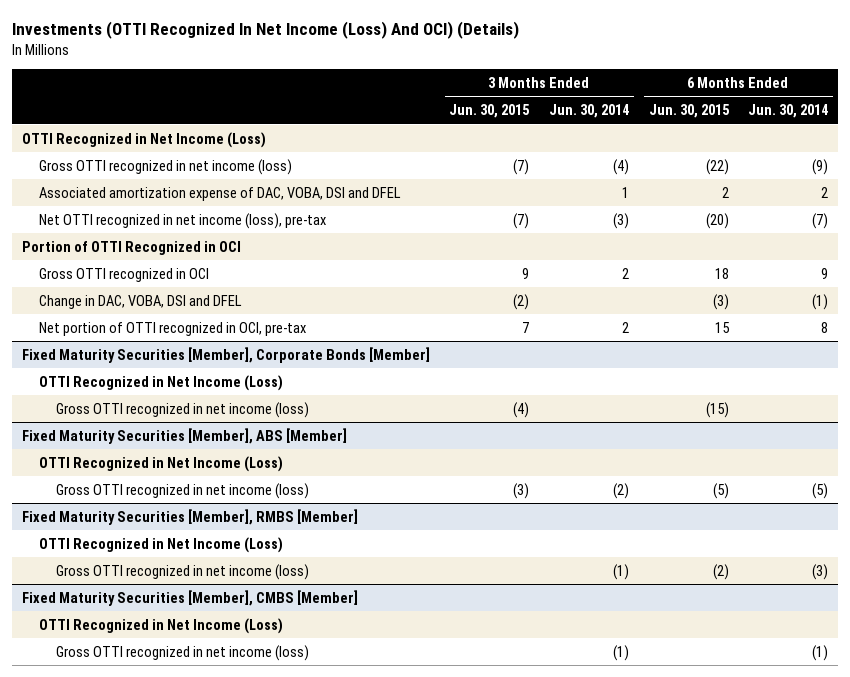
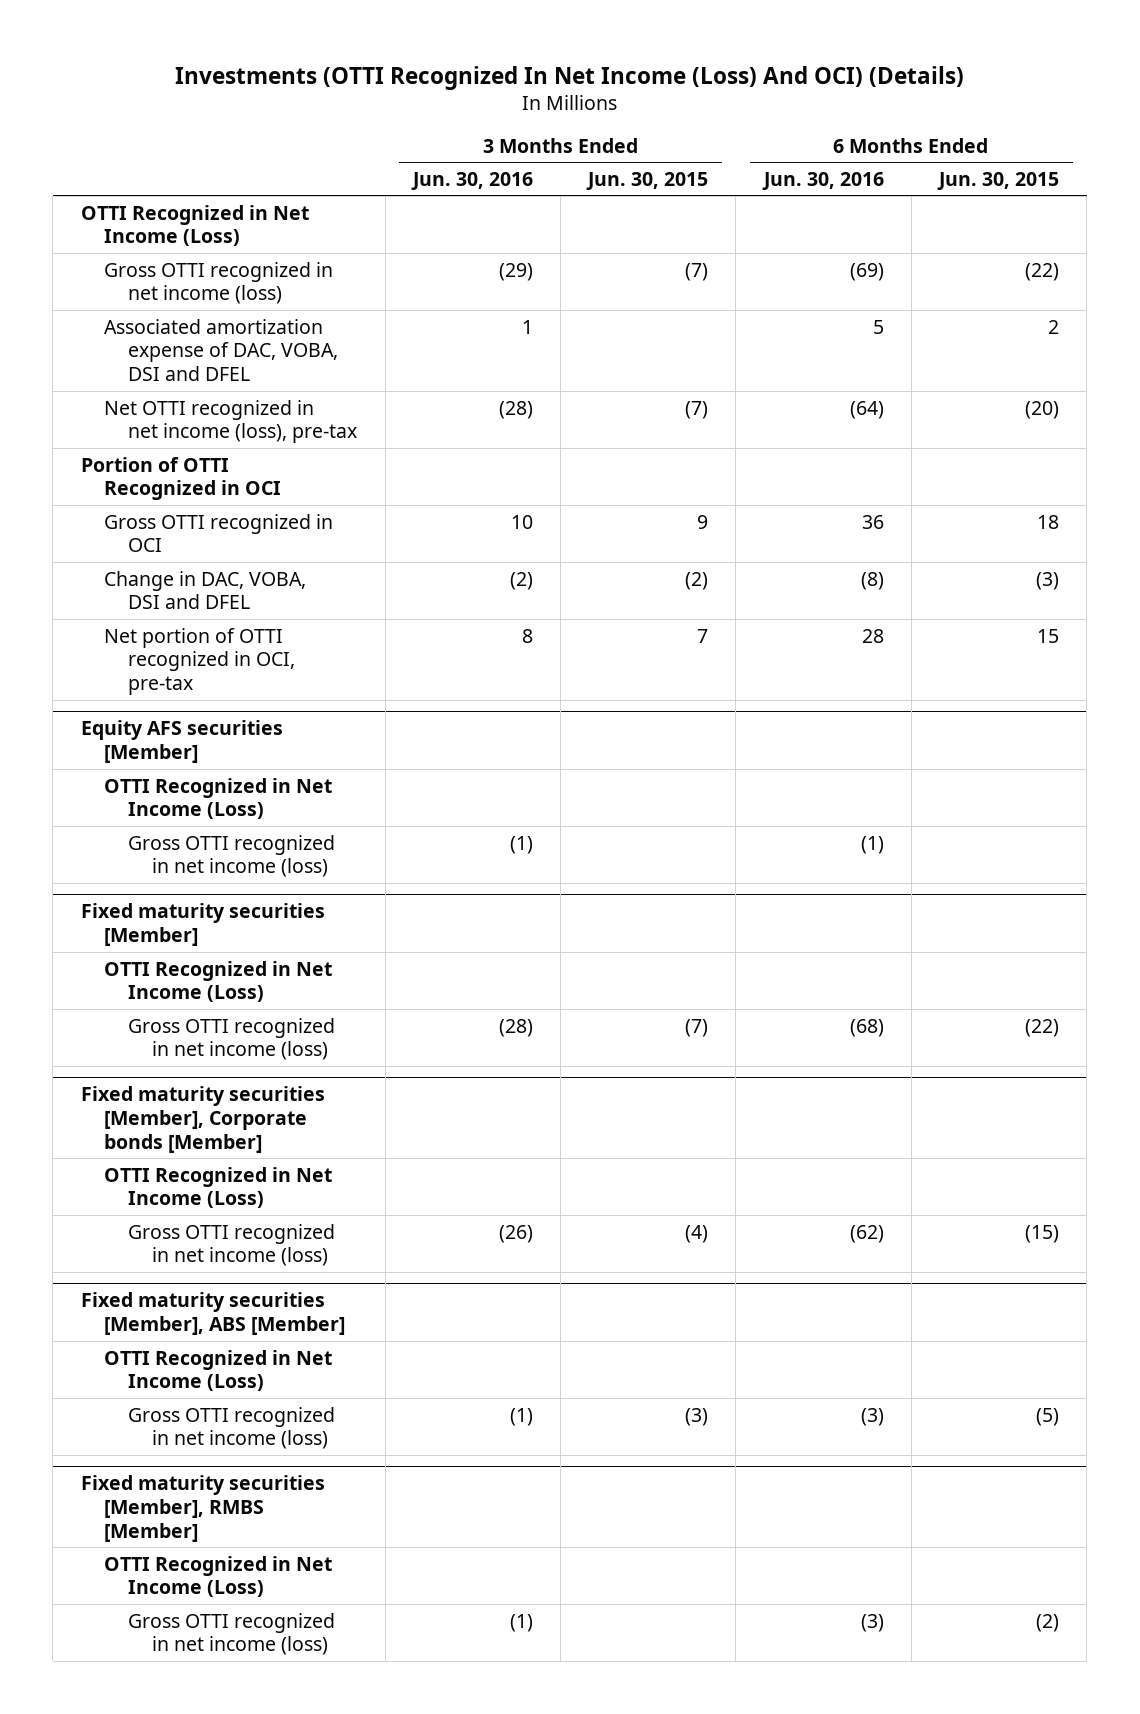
- | 3 Months Ended Jun. 30, 2015 | 3 Months Ended Jun. 30, 2014 | 6 Months Ended Jun. 30, 2015 | 6 Months Ended Jun. 30, 2014
+ | 3 Months Ended Jun. 30, 2016 | 3 Months Ended Jun. 30, 2015 | 6 Months Ended Jun. 30, 2016 | 6 Months Ended Jun. 30, 2015
- Fixed Maturity Securities [Member], Corporate Bonds [Member]
+ Equity AFS securities [Member]
+ Gross OTTI recognized in net income (loss) | (1) | | (1) |
+ Fixed maturity securities [Member]
+ OTTI Recognized in Net Income (Loss)
+ Gross OTTI recognized in net income (loss) | (28) | (7) | (68) | (22)
+ Fixed maturity securities [Member], Corporate bonds [Member]
+ OTTI Recognized in Net Income (Loss)
- Fixed Maturity Securities [Member], ABS [Member]
+ Fixed maturity securities [Member], ABS [Member]
- Fixed Maturity Securities [Member], RMBS [Member]
+ Fixed maturity securities [Member], RMBS [Member]
- Fixed Maturity Securities [Member], CMBS [Member]
- OTTI Recognized in Net Income (Loss)
- Gross OTTI recognized in net income (loss) | | (1) | | (1)

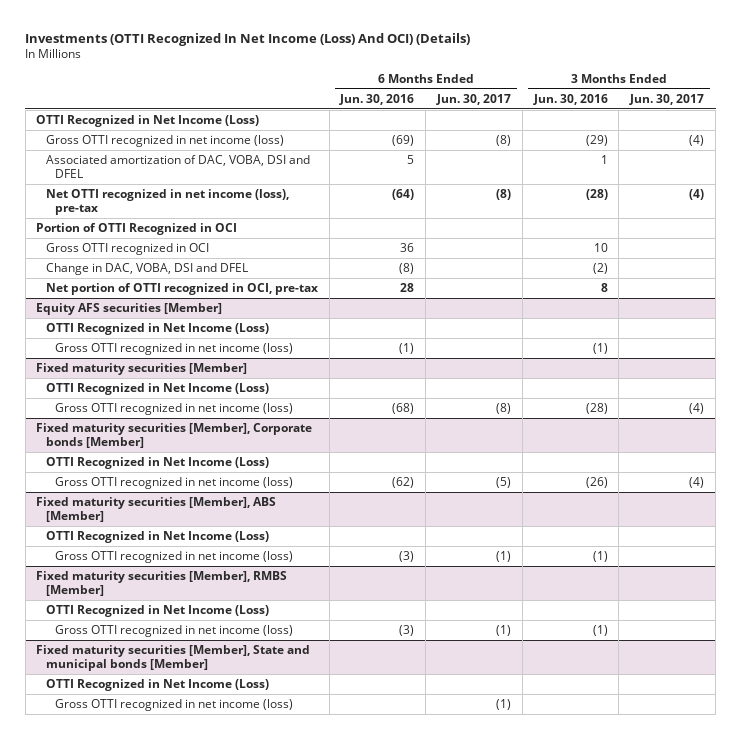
- | 3 Months Ended Jun. 30, 2016 | 3 Months Ended Jun. 30, 2015 | 6 Months Ended Jun. 30, 2016 | 6 Months Ended Jun. 30, 2015
+ | 6 Months Ended Jun. 30, 2016 | 6 Months Ended Jun. 30, 2017 | 3 Months Ended Jun. 30, 2016 | 3 Months Ended Jun. 30, 2017
- Associated amortization expense of DAC, VOBA, DSI and DFEL | 1 | | 5 | 2
+ Associated amortization of DAC, VOBA, DSI and DFEL | 5 | | 1 |
+ Fixed maturity securities [Member], State and municipal bonds [Member]
+ OTTI Recognized in Net Income (Loss)
+ Gross OTTI recognized in net income (loss) | | (1) | |

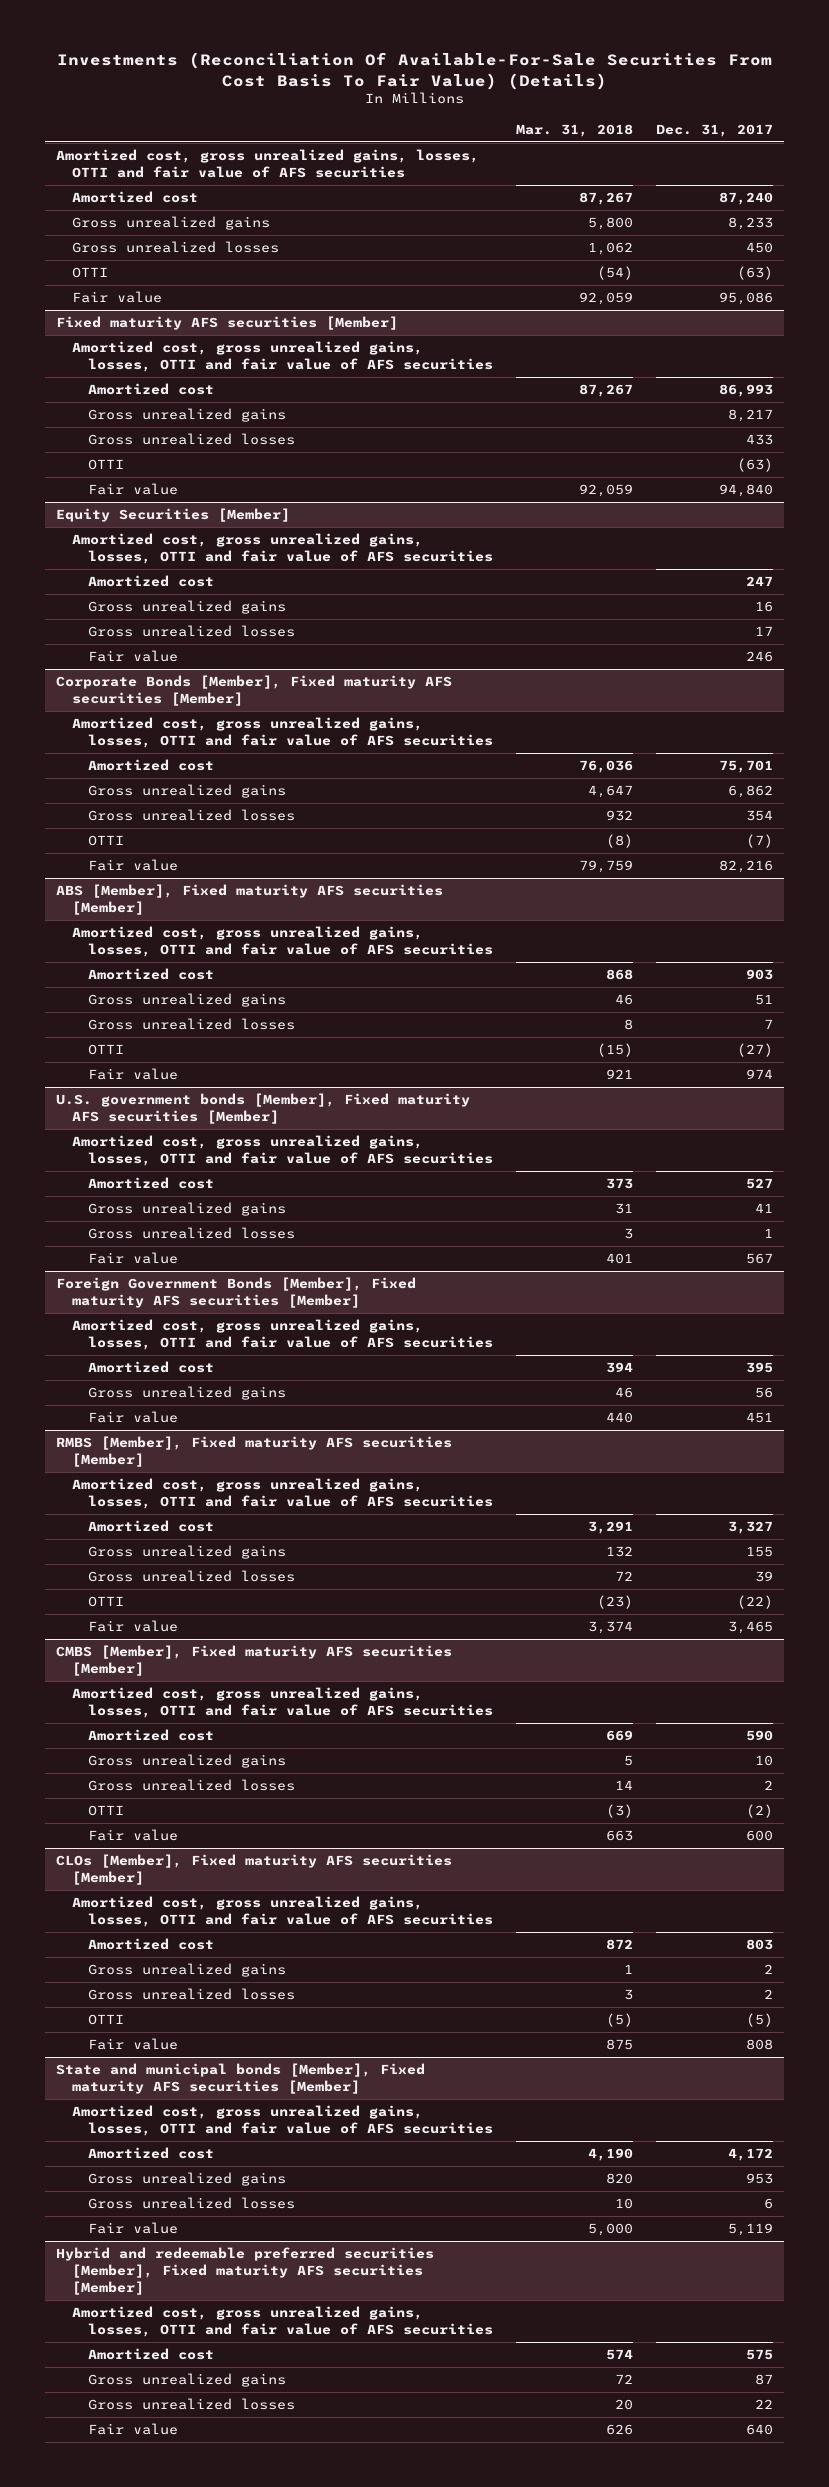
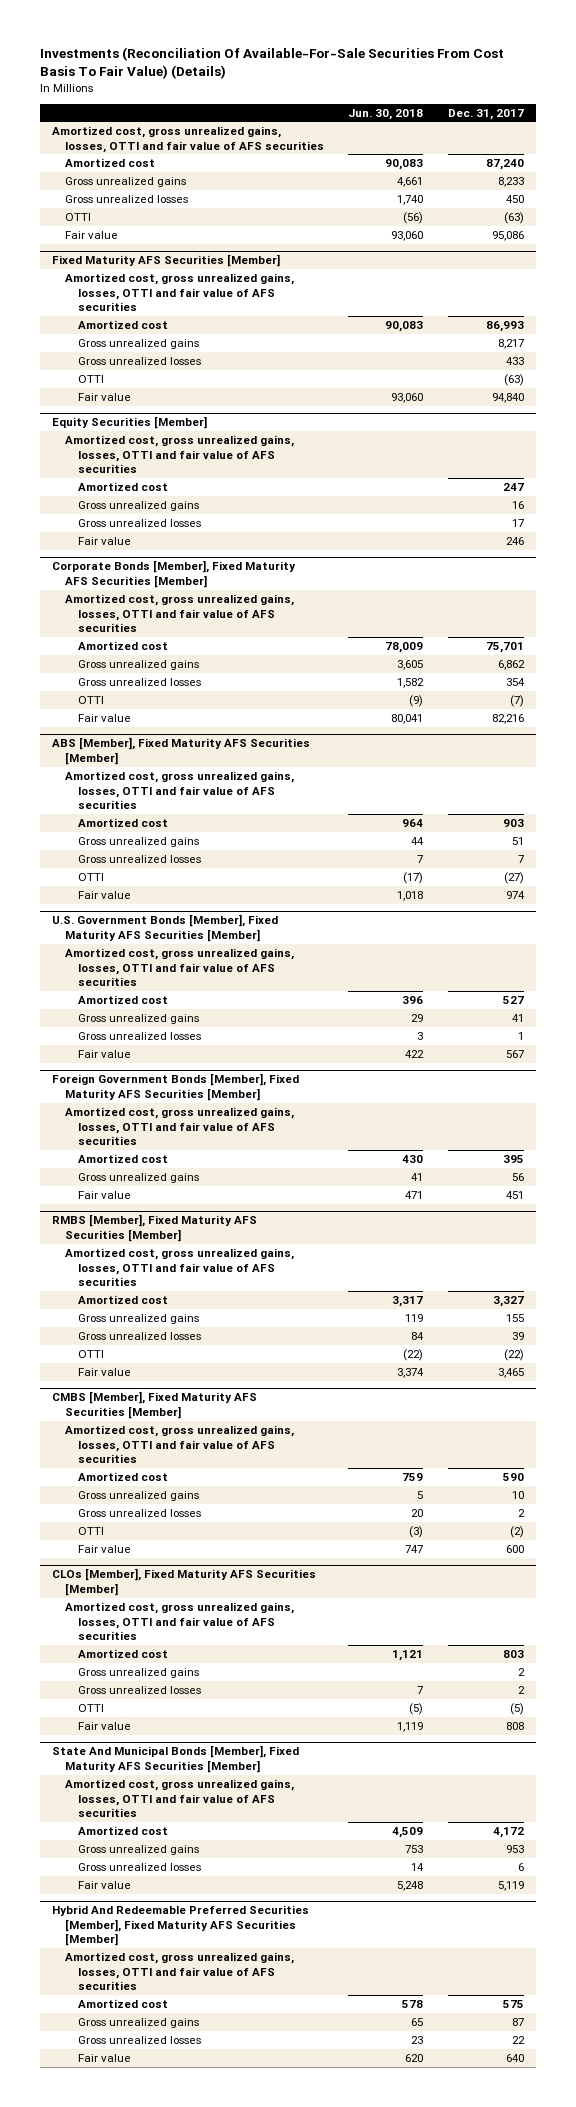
- | Mar. 31, 2018 | Dec. 31, 2017
+ | Jun. 30, 2018 | Dec. 31, 2017
- Fixed maturity AFS securities [Member]
+ Fixed Maturity AFS Securities [Member]
- Corporate Bonds [Member], Fixed maturity AFS securities [Member]
+ Corporate Bonds [Member], Fixed Maturity AFS Securities [Member]
- ABS [Member], Fixed maturity AFS securities [Member]
+ ABS [Member], Fixed Maturity AFS Securities [Member]
- U.S. government bonds [Member], Fixed maturity AFS securities [Member]
+ U.S. Government Bonds [Member], Fixed Maturity AFS Securities [Member]
- Foreign Government Bonds [Member], Fixed maturity AFS securities [Member]
+ Foreign Government Bonds [Member], Fixed Maturity AFS Securities [Member]
- RMBS [Member], Fixed maturity AFS securities [Member]
+ RMBS [Member], Fixed Maturity AFS Securities [Member]
- CMBS [Member], Fixed maturity AFS securities [Member]
+ CMBS [Member], Fixed Maturity AFS Securities [Member]
- CLOs [Member], Fixed maturity AFS securities [Member]
+ CLOs [Member], Fixed Maturity AFS Securities [Member]
- State and municipal bonds [Member], Fixed maturity AFS securities [Member]
+ State And Municipal Bonds [Member], Fixed Maturity AFS Securities [Member]
- Hybrid and redeemable preferred securities [Member], Fixed maturity AFS securities [Member]
+ Hybrid And Redeemable Preferred Securities [Member], Fixed Maturity AFS Securities [Member]

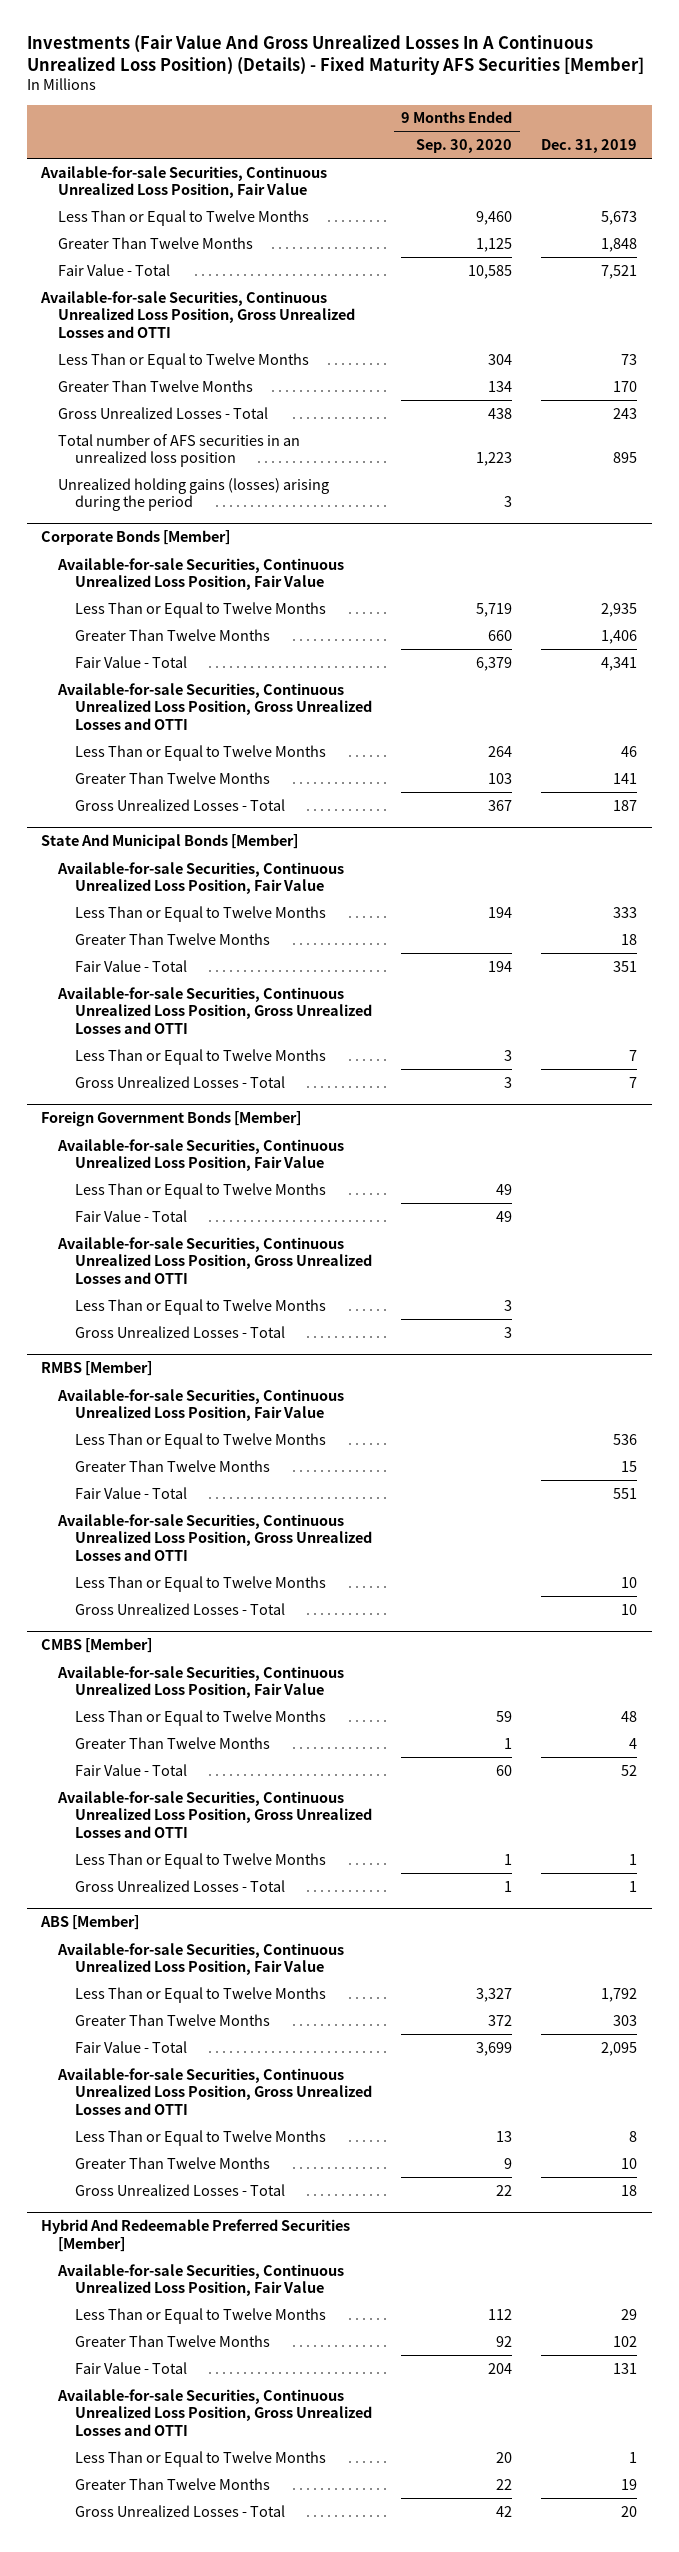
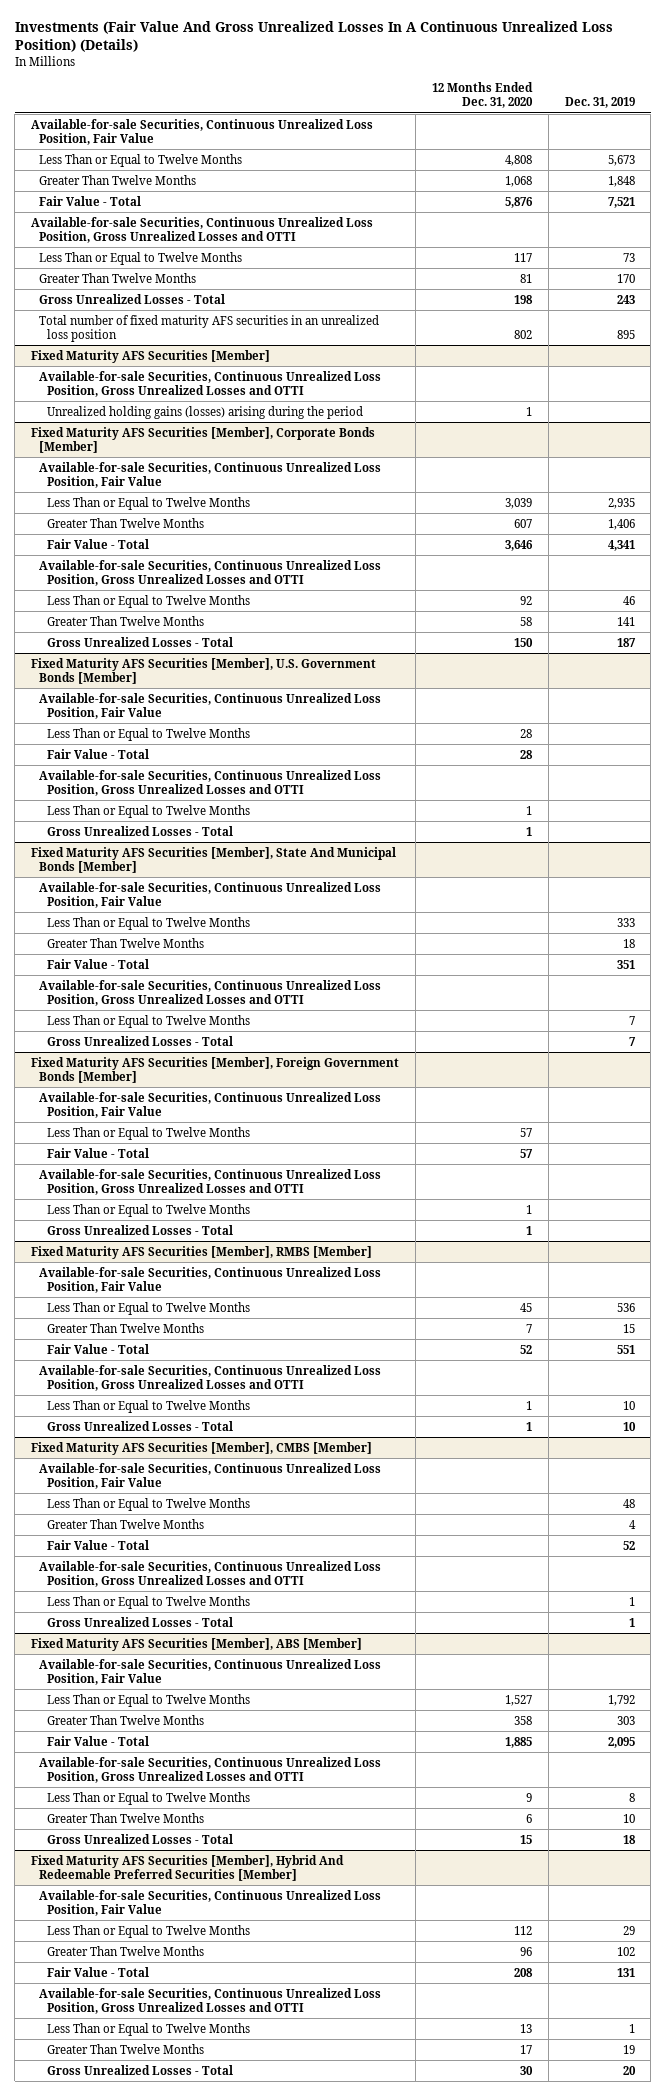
- Investments (Fair Value And Gross Unrealized Losses In A Continuous Unrealized Loss Position) (Details) - Fixed Maturity AFS Securities [Member]
+ Investments (Fair Value And Gross Unrealized Losses In A Continuous Unrealized Loss Position) (Details)
- | 9 Months Ended Sep. 30, 2020 | Dec. 31, 2019
+ | 12 Months Ended Dec. 31, 2020 | Dec. 31, 2019
- Total number of AFS securities in an unrealized loss position | 1,223 | 895
+ Total number of fixed maturity AFS securities in an unrealized loss position | 802 | 895
+ Fixed Maturity AFS Securities [Member]
+ Available-for-sale Securities, Continuous Unrealized Loss Position, Gross Unrealized Losses and OTTI
- Corporate Bonds [Member]
+ Fixed Maturity AFS Securities [Member], Corporate Bonds [Member]
- State And Municipal Bonds [Member]
+ Fixed Maturity AFS Securities [Member], U.S. Government Bonds [Member]
+ Less Than or Equal to Twelve Months | 28 |
+ Fair Value - Total | 28 |
+ Available-for-sale Securities, Continuous Unrealized Loss Position, Gross Unrealized Losses and OTTI
+ Less Than or Equal to Twelve Months | 1 |
+ Gross Unrealized Losses - Total | 1 |
+ Fixed Maturity AFS Securities [Member], State And Municipal Bonds [Member]
+ Available-for-sale Securities, Continuous Unrealized Loss Position, Fair Value
- Foreign Government Bonds [Member]
+ Fixed Maturity AFS Securities [Member], Foreign Government Bonds [Member]
- RMBS [Member]
+ Fixed Maturity AFS Securities [Member], RMBS [Member]
- CMBS [Member]
+ Fixed Maturity AFS Securities [Member], CMBS [Member]
- ABS [Member]
+ Fixed Maturity AFS Securities [Member], ABS [Member]
- Hybrid And Redeemable Preferred Securities [Member]
+ Fixed Maturity AFS Securities [Member], Hybrid And Redeemable Preferred Securities [Member]

